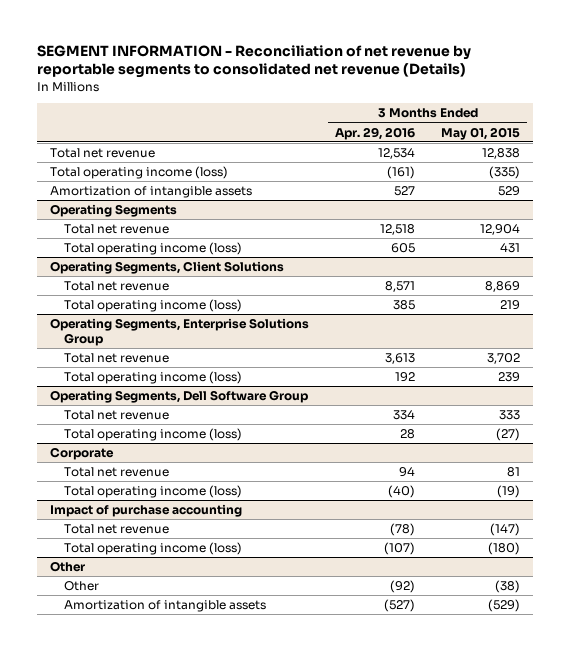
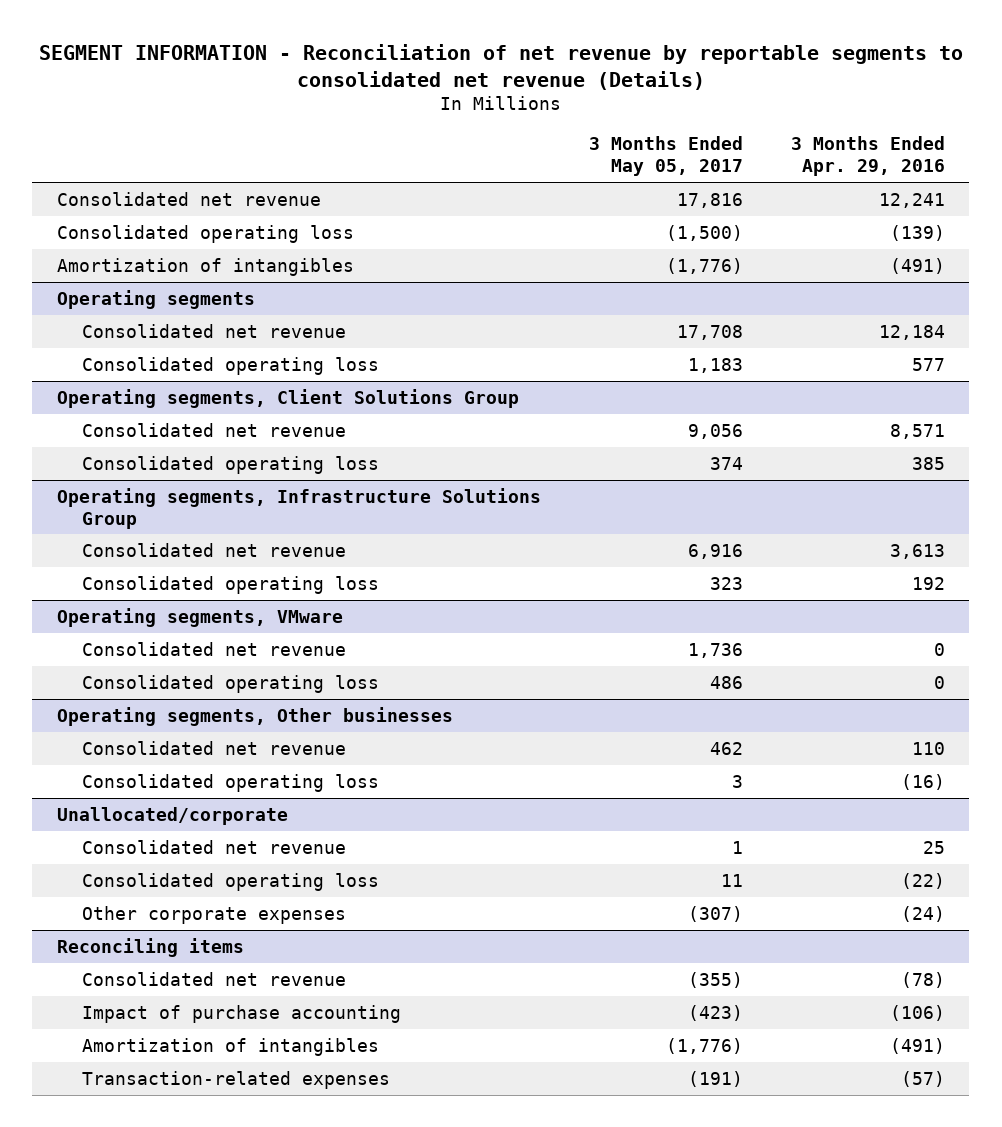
- | 3 Months Ended Apr. 29, 2016 | 3 Months Ended May 01, 2015
+ | 3 Months Ended May 05, 2017 | 3 Months Ended Apr. 29, 2016
- Total net revenue | 12,534 | 12,838
- Total operating income (loss) | (161) | (335)
- Amortization of intangible assets | 527 | 529
- Operating Segments
- Total net revenue | 12,518 | 12,904
- Total operating income (loss) | 605 | 431
- Operating Segments, Client Solutions
- Total net revenue | 8,571 | 8,869
- Total operating income (loss) | 385 | 219
- Operating Segments, Enterprise Solutions Group
- Total net revenue | 3,613 | 3,702
- Total operating income (loss) | 192 | 239
- Operating Segments, Dell Software Group
- Total net revenue | 334 | 333
- Total operating income (loss) | 28 | (27)
- Corporate
- Total net revenue | 94 | 81
- Total operating income (loss) | (40) | (19)
- Impact of purchase accounting
- Total net revenue | (78) | (147)
- Total operating income (loss) | (107) | (180)
- Other
- Other | (92) | (38)
- Amortization of intangible assets | (527) | (529)
+ Consolidated net revenue | 17,816 | 12,241
+ Consolidated operating loss | (1,500) | (139)
+ Amortization of intangibles | (1,776) | (491)
+ Operating segments
+ Consolidated net revenue | 17,708 | 12,184
+ Consolidated operating loss | 1,183 | 577
+ Operating segments, Client Solutions Group
+ Consolidated net revenue | 9,056 | 8,571
+ Consolidated operating loss | 374 | 385
+ Operating segments, Infrastructure Solutions Group
+ Consolidated net revenue | 6,916 | 3,613
+ Consolidated operating loss | 323 | 192
+ Operating segments, VMware
+ Consolidated net revenue | 1,736 | 0
+ Consolidated operating loss | 486 | 0
+ Operating segments, Other businesses
+ Consolidated net revenue | 462 | 110
+ Consolidated operating loss | 3 | (16)
+ Unallocated/corporate
+ Consolidated net revenue | 1 | 25
+ Consolidated operating loss | 11 | (22)
+ Other corporate expenses | (307) | (24)
+ Reconciling items
+ Consolidated net revenue | (355) | (78)
+ Impact of purchase accounting | (423) | (106)
+ Amortization of intangibles | (1,776) | (491)
+ Transaction-related expenses | (191) | (57)

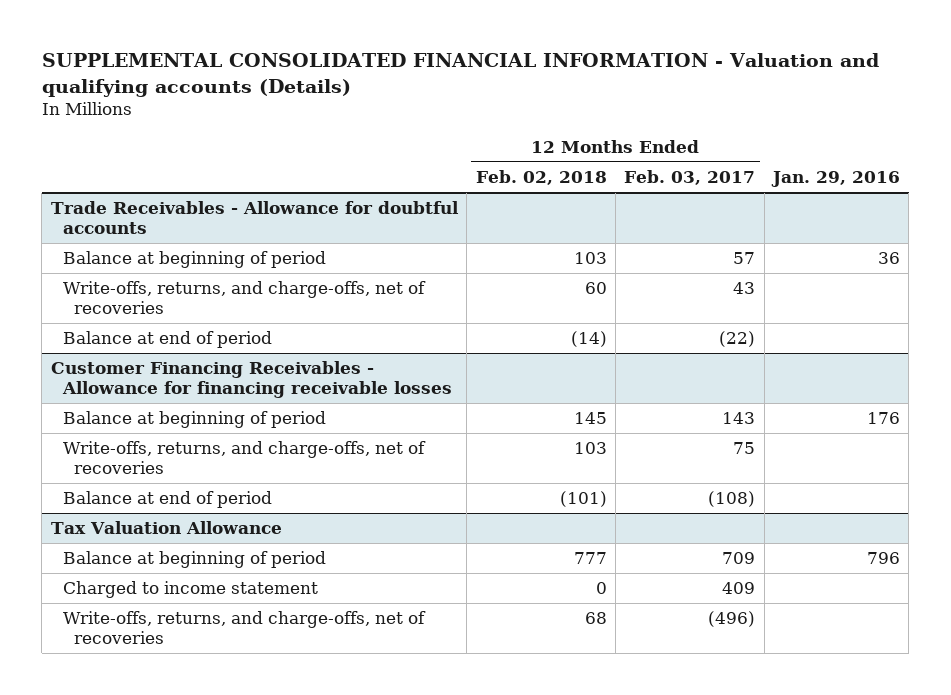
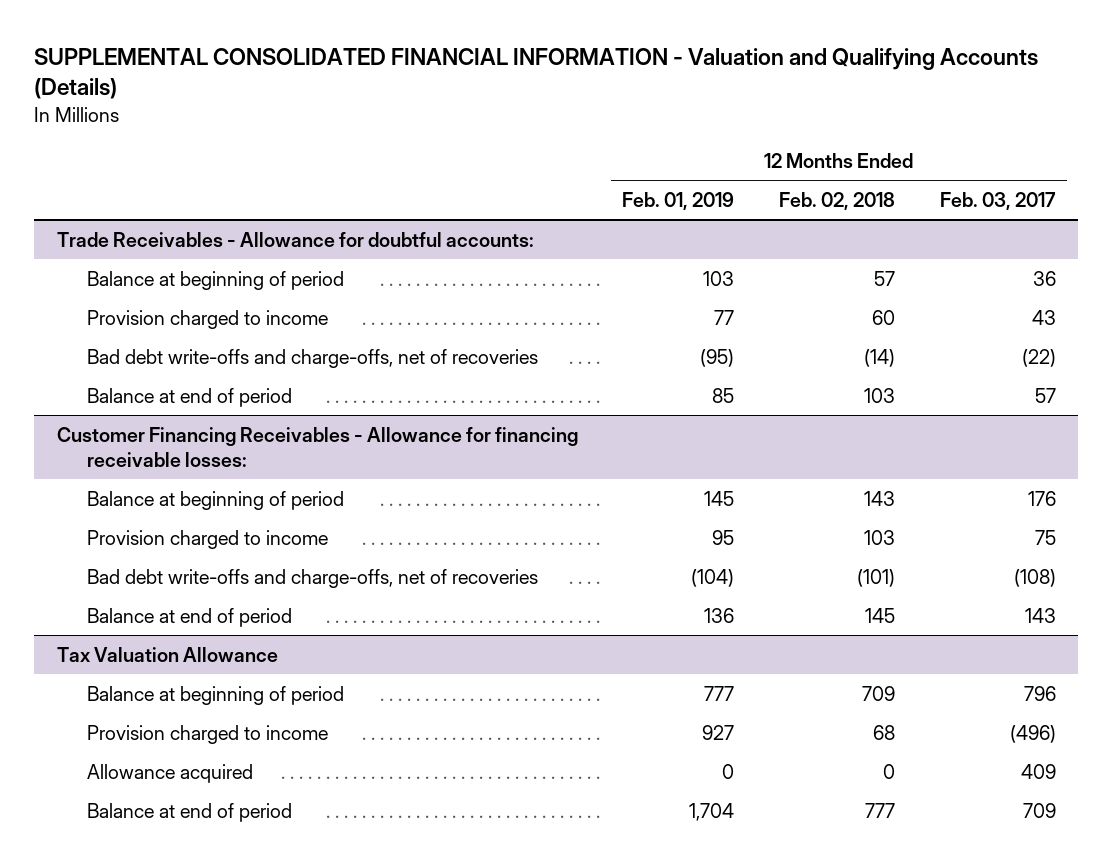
- SUPPLEMENTAL CONSOLIDATED FINANCIAL INFORMATION - Valuation and qualifying accounts (Details)
+ SUPPLEMENTAL CONSOLIDATED FINANCIAL INFORMATION - Valuation and Qualifying Accounts (Details)
- | 12 Months Ended Feb. 02, 2018 | 12 Months Ended Feb. 03, 2017 | Jan. 29, 2016
+ | 12 Months Ended Feb. 01, 2019 | 12 Months Ended Feb. 02, 2018 | 12 Months Ended Feb. 03, 2017
- Trade Receivables - Allowance for doubtful accounts
- Balance at beginning of period | 103 | 57 | 36
- Write-offs, returns, and charge-offs, net of recoveries | 60 | 43 |
- Balance at end of period | (14) | (22) |
- Customer Financing Receivables - Allowance for financing receivable losses
- Balance at beginning of period | 145 | 143 | 176
- Write-offs, returns, and charge-offs, net of recoveries | 103 | 75 |
- Balance at end of period | (101) | (108) |
+ Trade Receivables - Allowance for doubtful accounts:
+ Balance at beginning of period | 103 | 57 | 36
+ Provision charged to income | 77 | 60 | 43
+ Bad debt write-offs and charge-offs, net of recoveries | (95) | (14) | (22)
+ Balance at end of period | 85 | 103 | 57
+ Customer Financing Receivables - Allowance for financing receivable losses:
+ Balance at beginning of period | 145 | 143 | 176
+ Provision charged to income | 95 | 103 | 75
+ Bad debt write-offs and charge-offs, net of recoveries | (104) | (101) | (108)
+ Balance at end of period | 136 | 145 | 143
@ Tax Valuation Allowance
- Balance at beginning of period | 777 | 709 | 796
- Charged to income statement | 0 | 409 |
- Write-offs, returns, and charge-offs, net of recoveries | 68 | (496) |
+ Balance at beginning of period | 777 | 709 | 796
+ Provision charged to income | 927 | 68 | (496)
+ Allowance acquired | 0 | 0 | 409
+ Balance at end of period | 1,704 | 777 | 709

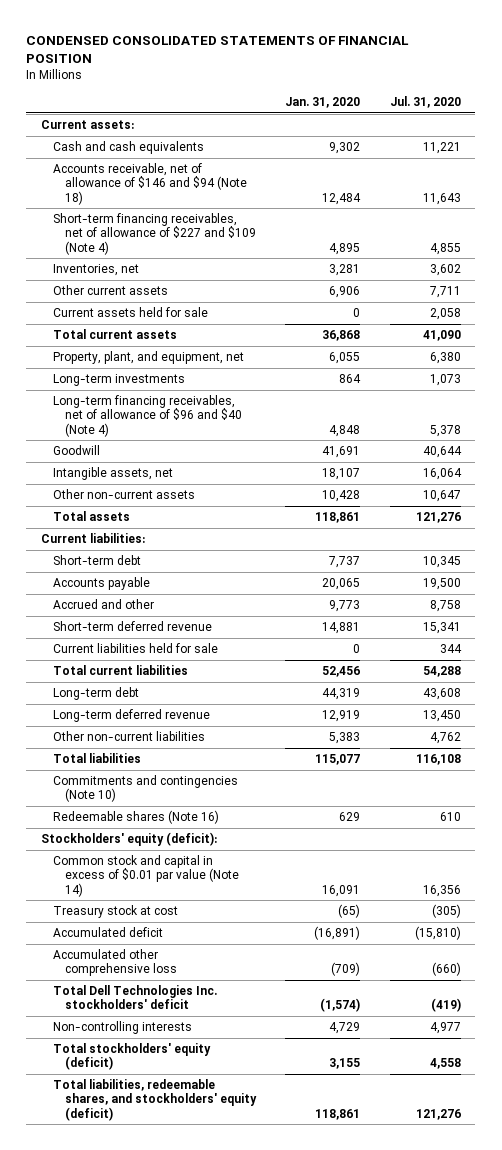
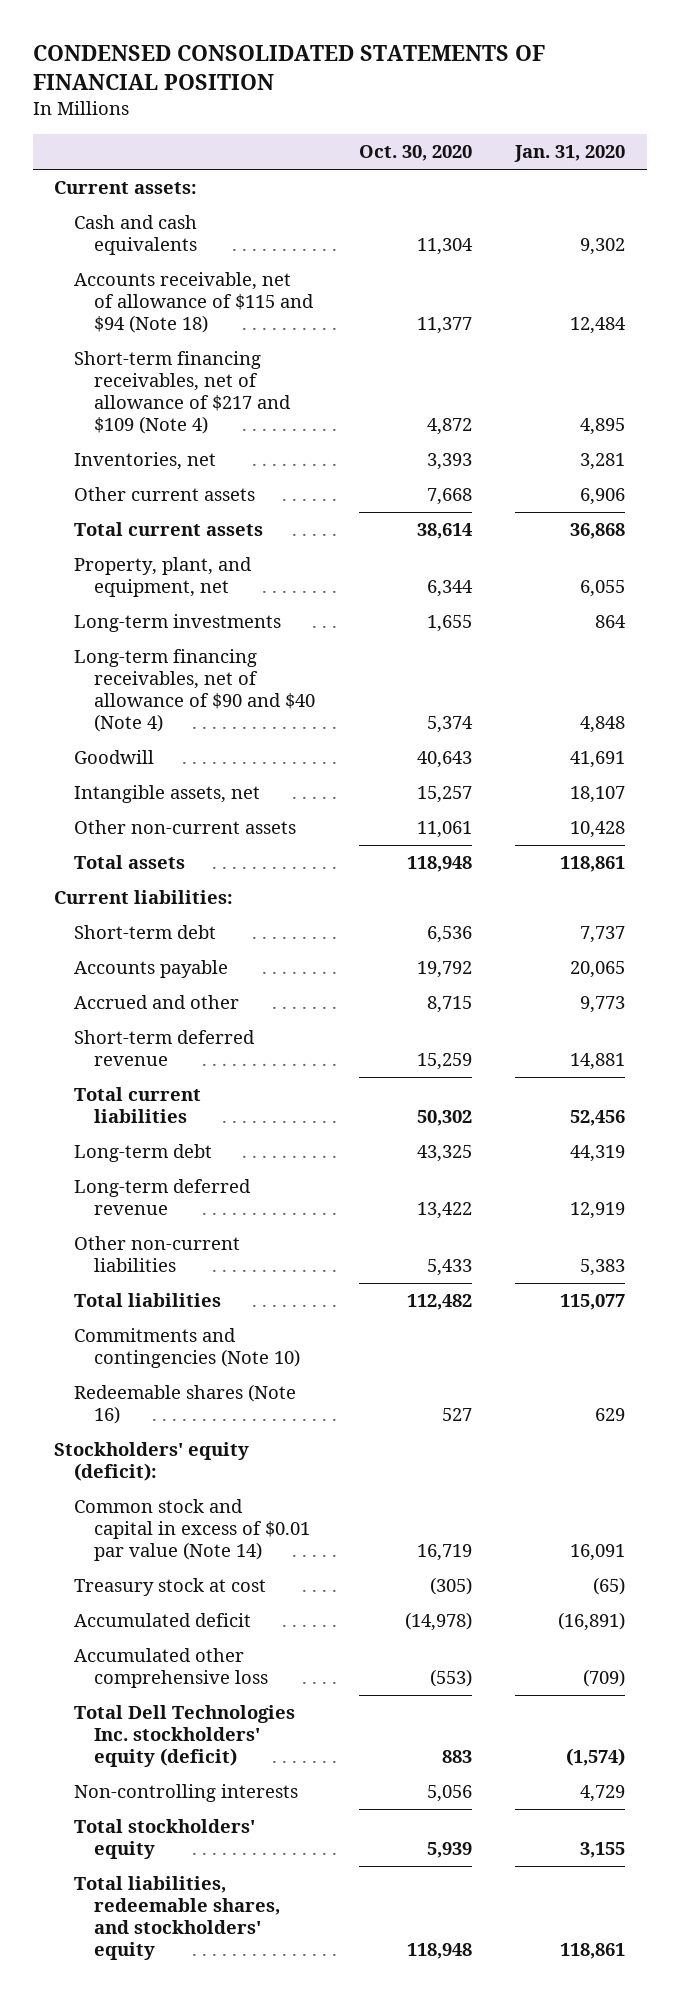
- | Jan. 31, 2020 | Jul. 31, 2020
+ | Oct. 30, 2020 | Jan. 31, 2020
- Accounts receivable, net of allowance of $146 and $94 (Note 18) | 12,484 | 11,643
- Short-term financing receivables, net of allowance of $227 and $109 (Note 4) | 4,895 | 4,855
+ Accounts receivable, net of allowance of $115 and $94 (Note 18) | 11,377 | 12,484
+ Short-term financing receivables, net of allowance of $217 and $109 (Note 4) | 4,872 | 4,895
- Current assets held for sale | 0 | 2,058
- Long-term financing receivables, net of allowance of $96 and $40 (Note 4) | 4,848 | 5,378
+ Long-term financing receivables, net of allowance of $90 and $40 (Note 4) | 5,374 | 4,848
- Current liabilities held for sale | 0 | 344
- Total Dell Technologies Inc. stockholders' deficit | (1,574) | (419)
+ Total Dell Technologies Inc. stockholders' equity (deficit) | 883 | (1,574)
- Total stockholders' equity (deficit) | 3,155 | 4,558
- Total liabilities, redeemable shares, and stockholders' equity (deficit) | 118,861 | 121,276
+ Total stockholders' equity | 5,939 | 3,155
+ Total liabilities, redeemable shares, and stockholders' equity | 118,948 | 118,861

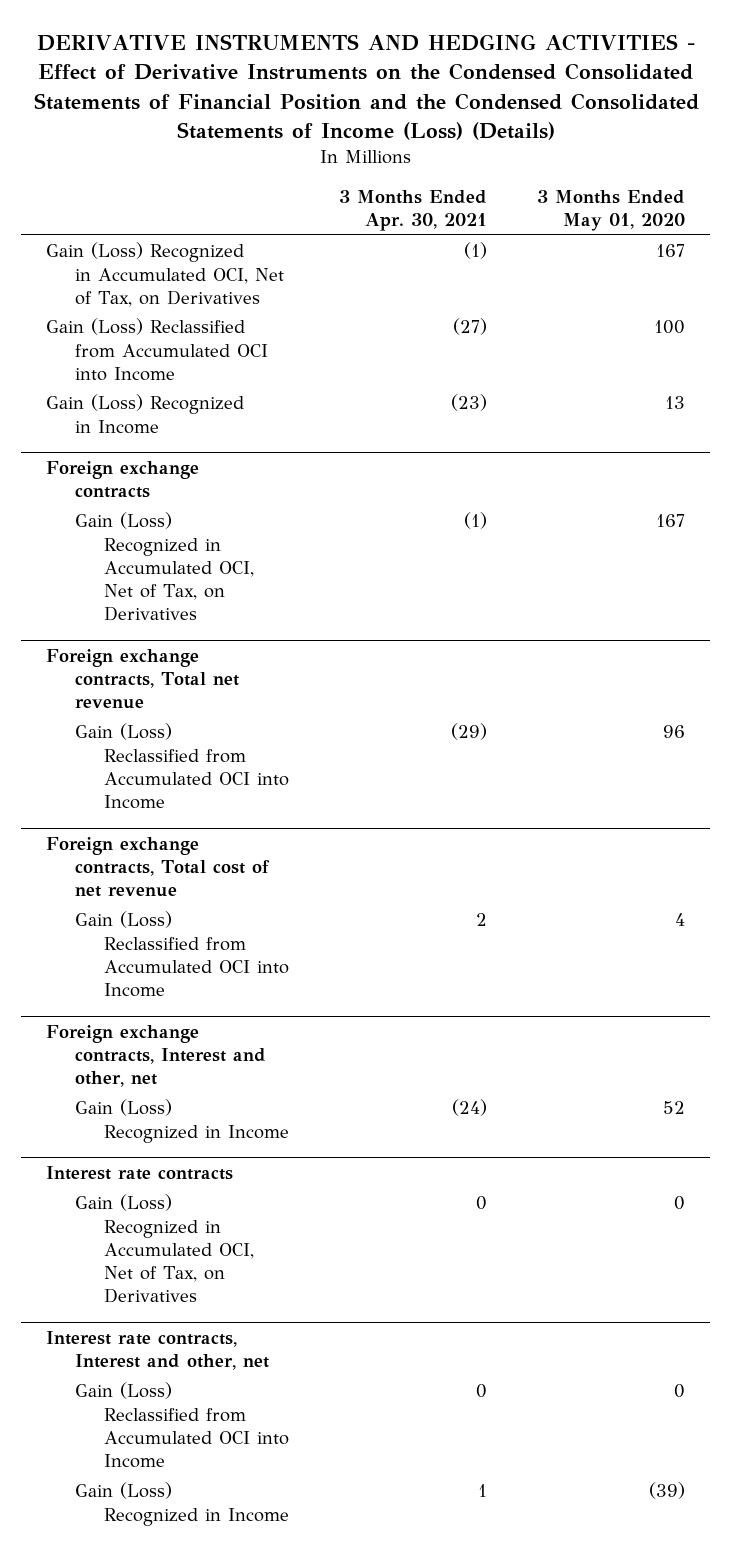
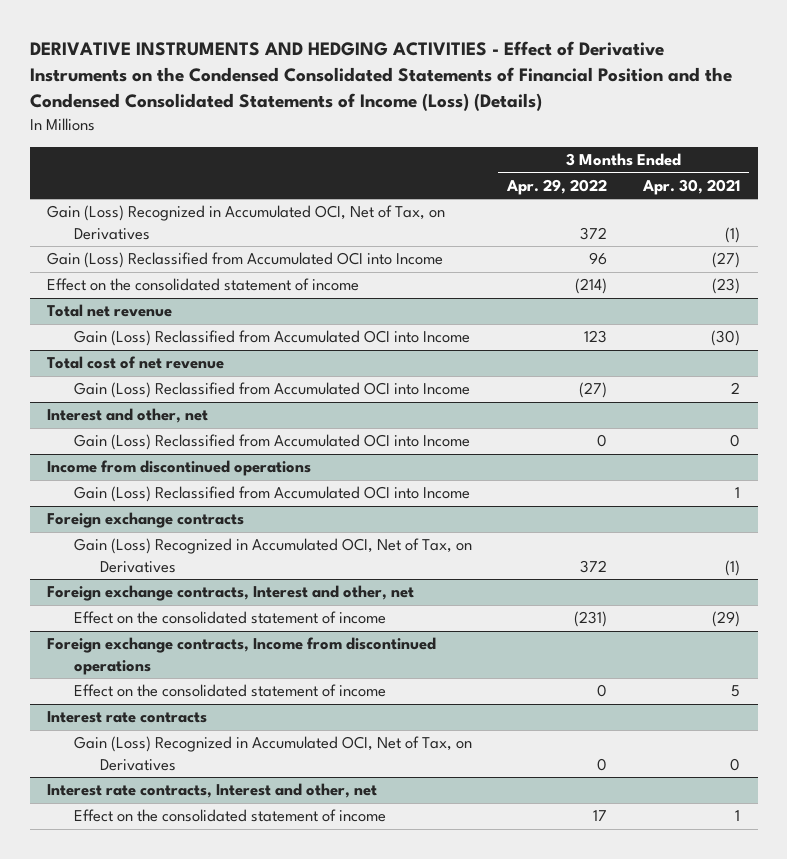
- | 3 Months Ended Apr. 30, 2021 | 3 Months Ended May 01, 2020
+ | 3 Months Ended Apr. 29, 2022 | 3 Months Ended Apr. 30, 2021
- Gain (Loss) Recognized in Income | (23) | 13
+ Effect on the consolidated statement of income | (214) | (23)
+ Total net revenue
+ Gain (Loss) Reclassified from Accumulated OCI into Income | 123 | (30)
+ Total cost of net revenue
+ Gain (Loss) Reclassified from Accumulated OCI into Income | (27) | 2
+ Interest and other, net
+ Gain (Loss) Reclassified from Accumulated OCI into Income | 0 | 0
+ Income from discontinued operations
+ Gain (Loss) Reclassified from Accumulated OCI into Income | | 1
- Foreign exchange contracts, Total net revenue
- Gain (Loss) Reclassified from Accumulated OCI into Income | (29) | 96
- Foreign exchange contracts, Total cost of net revenue
- Gain (Loss) Reclassified from Accumulated OCI into Income | 2 | 4
@ Foreign exchange contracts, Interest and other, net
- Gain (Loss) Recognized in Income | (24) | 52
+ Effect on the consolidated statement of income | (231) | (29)
+ Foreign exchange contracts, Income from discontinued operations
+ Effect on the consolidated statement of income | 0 | 5
@ Interest rate contracts, Interest and other, net
- Gain (Loss) Reclassified from Accumulated OCI into Income | 0 | 0
- Gain (Loss) Recognized in Income | 1 | (39)
+ Effect on the consolidated statement of income | 17 | 1

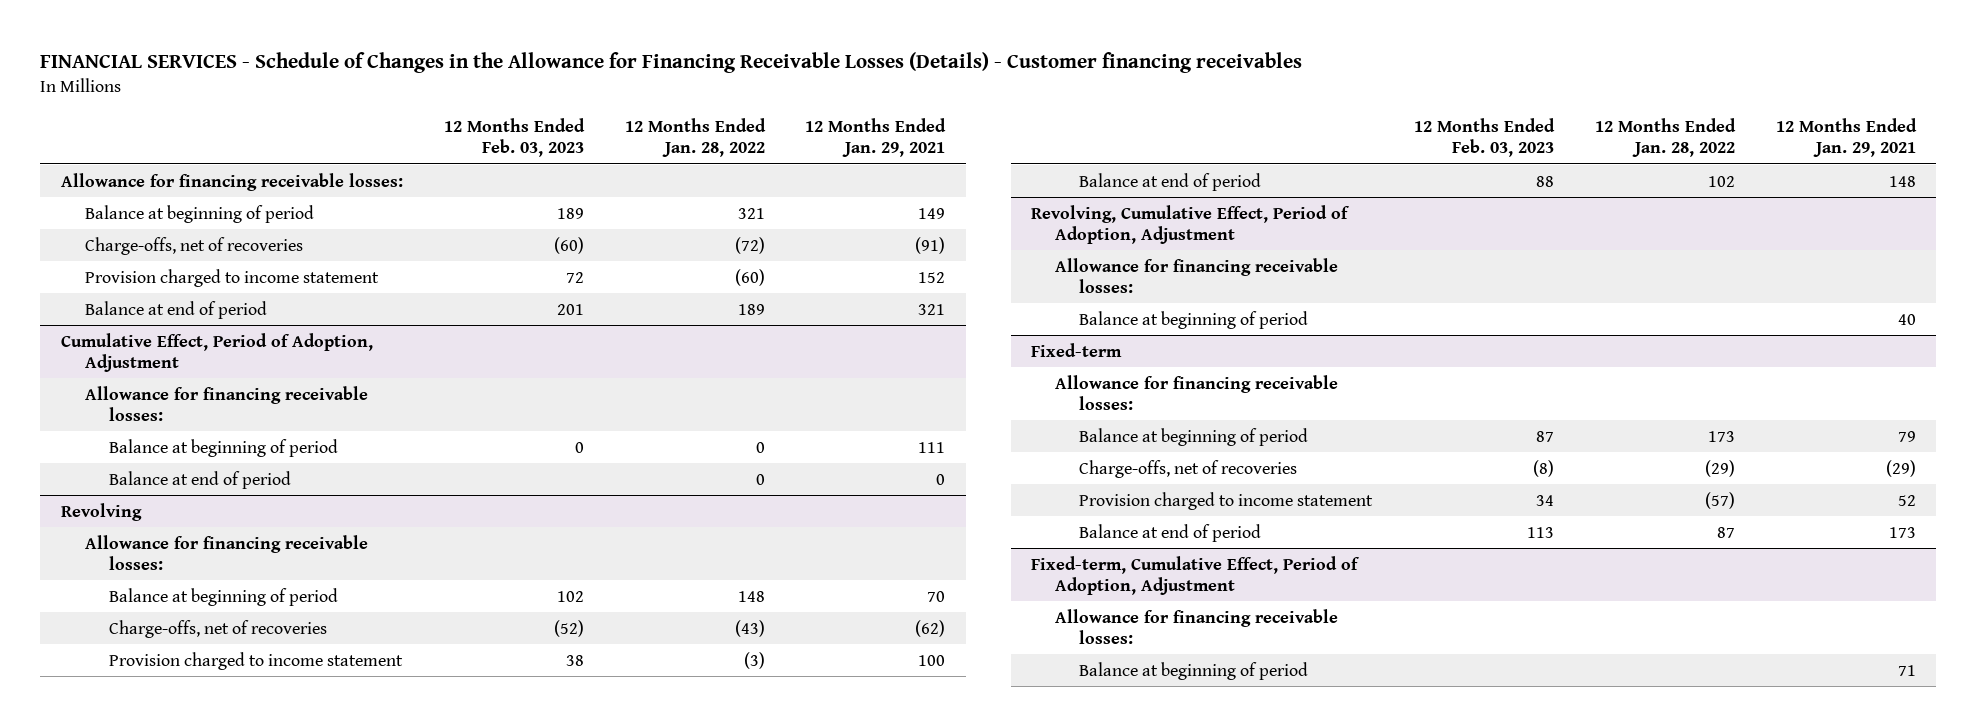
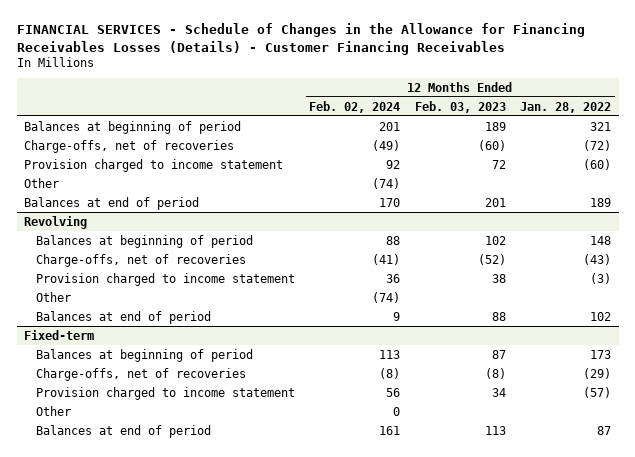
- FINANCIAL SERVICES - Schedule of Changes in the Allowance for Financing Receivable Losses (Details) - Customer financing receivables
+ FINANCIAL SERVICES - Schedule of Changes in the Allowance for Financing Receivables Losses (Details) - Customer Financing Receivables
- | 12 Months Ended Feb. 03, 2023 | 12 Months Ended Jan. 28, 2022 | 12 Months Ended Jan. 29, 2021
+ | 12 Months Ended Feb. 02, 2024 | 12 Months Ended Feb. 03, 2023 | 12 Months Ended Jan. 28, 2022
- Allowance for financing receivable losses:
- Balance at beginning of period | 189 | 321 | 149
+ Balances at beginning of period | 201 | 189 | 321
- Balance at end of period | 201 | 189 | 321
- Cumulative Effect, Period of Adoption, Adjustment
- Allowance for financing receivable losses:
- Balance at beginning of period | 0 | 0 | 111
- Balance at end of period | | 0 | 0
+ Other | (74) | |
+ Balances at end of period | 170 | 201 | 189
@ Revolving
- Allowance for financing receivable losses:
- Balance at beginning of period | 102 | 148 | 70
+ Balances at beginning of period | 88 | 102 | 148
- Balance at end of period | 88 | 102 | 148
- Revolving, Cumulative Effect, Period of Adoption, Adjustment
- Allowance for financing receivable losses:
- Balance at beginning of period | | | 40
@ Revolving
+ Other | (74) | |
+ Balances at end of period | 9 | 88 | 102
@ Fixed-term
- Allowance for financing receivable losses:
- Balance at beginning of period | 87 | 173 | 79
+ Balances at beginning of period | 113 | 87 | 173
- Balance at end of period | 113 | 87 | 173
- Fixed-term, Cumulative Effect, Period of Adoption, Adjustment
- Allowance for financing receivable losses:
- Balance at beginning of period | | | 71
@ Fixed-term
+ Other | 0 | |
+ Balances at end of period | 161 | 113 | 87

